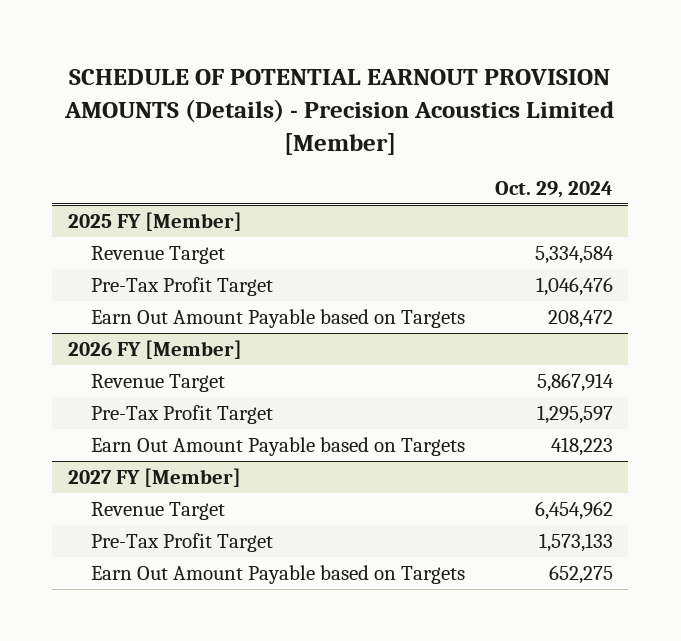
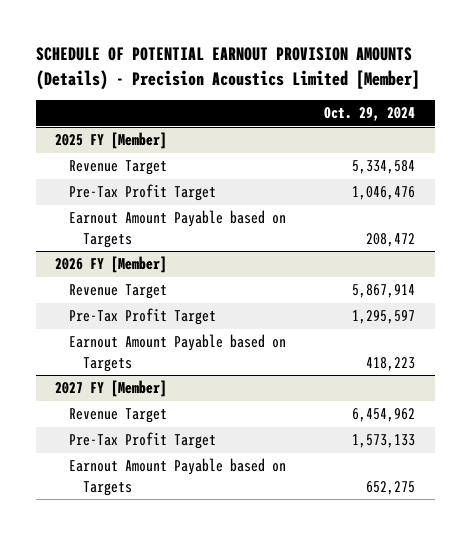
@ 2025 FY [Member]
- Earn Out Amount Payable based on Targets | 208,472
+ Earnout Amount Payable based on Targets | 208,472
@ 2026 FY [Member]
- Earn Out Amount Payable based on Targets | 418,223
+ Earnout Amount Payable based on Targets | 418,223
@ 2027 FY [Member]
- Earn Out Amount Payable based on Targets | 652,275
+ Earnout Amount Payable based on Targets | 652,275

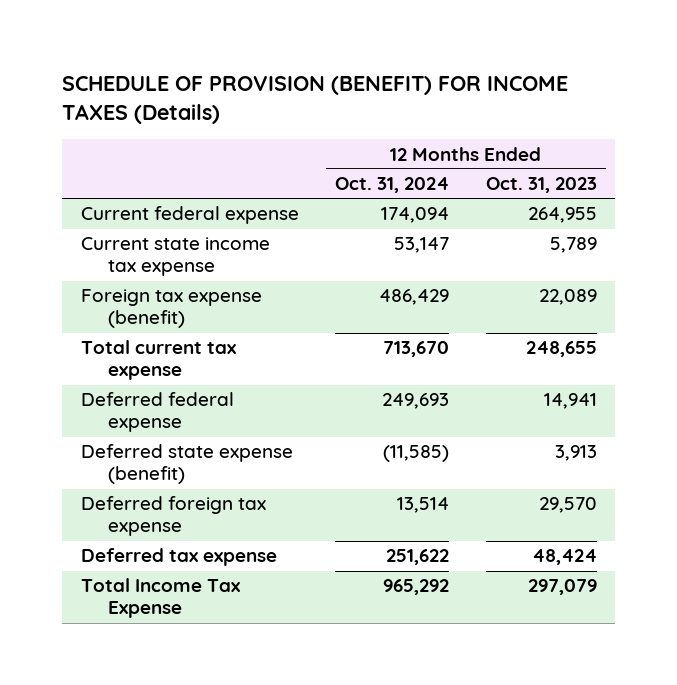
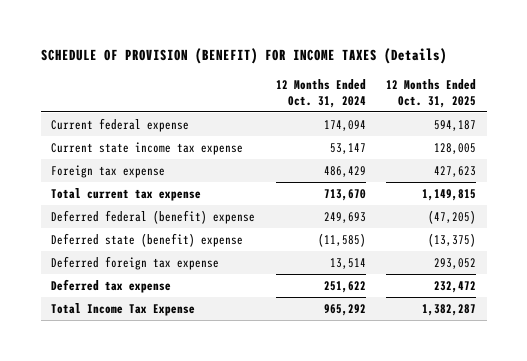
- | 12 Months Ended Oct. 31, 2024 | 12 Months Ended Oct. 31, 2023
+ | 12 Months Ended Oct. 31, 2024 | 12 Months Ended Oct. 31, 2025
- Foreign tax expense (benefit) | 486,429 | 22,089
+ Foreign tax expense | 486,429 | 427,623
- Deferred federal expense | 249,693 | 14,941
- Deferred state expense (benefit) | (11,585) | 3,913
+ Deferred federal (benefit) expense | 249,693 | (47,205)
+ Deferred state (benefit) expense | (11,585) | (13,375)

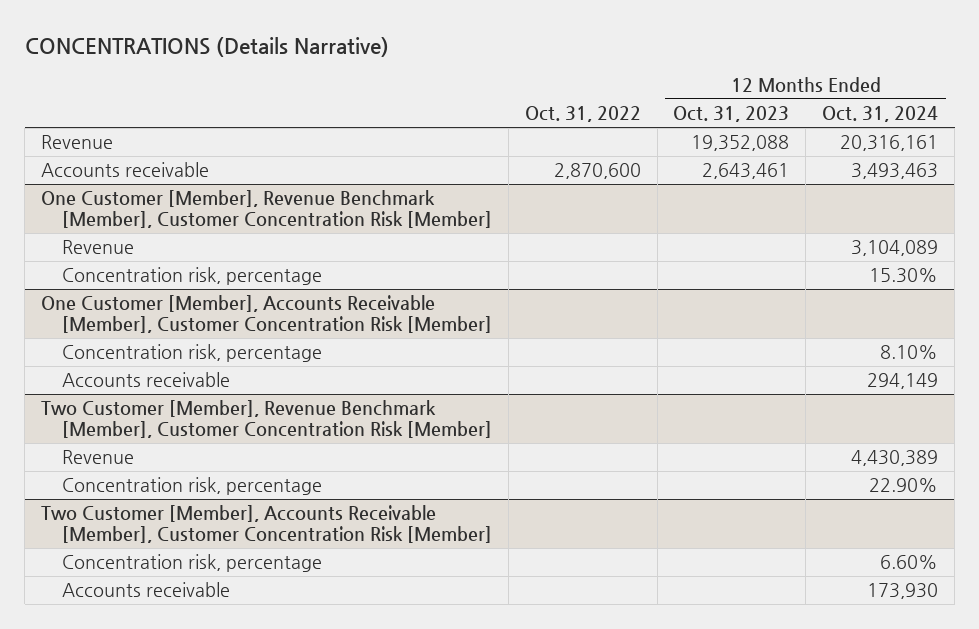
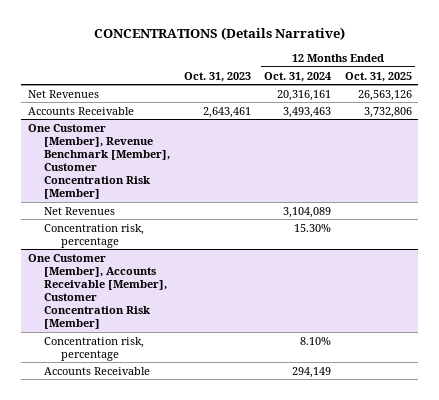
- | Oct. 31, 2022 | 12 Months Ended Oct. 31, 2023 | 12 Months Ended Oct. 31, 2024
+ | Oct. 31, 2023 | 12 Months Ended Oct. 31, 2024 | 12 Months Ended Oct. 31, 2025
- Revenue | | 19,352,088 | 20,316,161
- Accounts receivable | 2,870,600 | 2,643,461 | 3,493,463
+ Net Revenues | | 20,316,161 | 26,563,126
+ Accounts Receivable | 2,643,461 | 3,493,463 | 3,732,806
@ One Customer [Member], Revenue Benchmark [Member], Customer Concentration Risk [Member]
- Revenue | | | 3,104,089
+ Net Revenues | | 3,104,089 |
@ One Customer [Member], Accounts Receivable [Member], Customer Concentration Risk [Member]
- Accounts receivable | | | 294,149
- Two Customer [Member], Revenue Benchmark [Member], Customer Concentration Risk [Member]
- Revenue | | | 4,430,389
- Concentration risk, percentage | | | 22.90%
- Two Customer [Member], Accounts Receivable [Member], Customer Concentration Risk [Member]
- Concentration risk, percentage | | | 6.60%
- Accounts receivable | | | 173,930
@ One Customer [Member], Accounts Receivable [Member], Customer Concentration Risk [Member]
+ Accounts Receivable | | 294,149 |

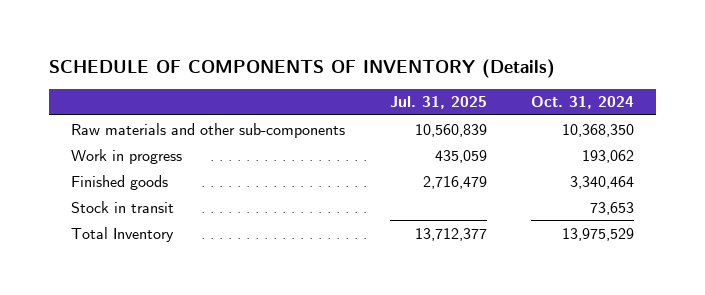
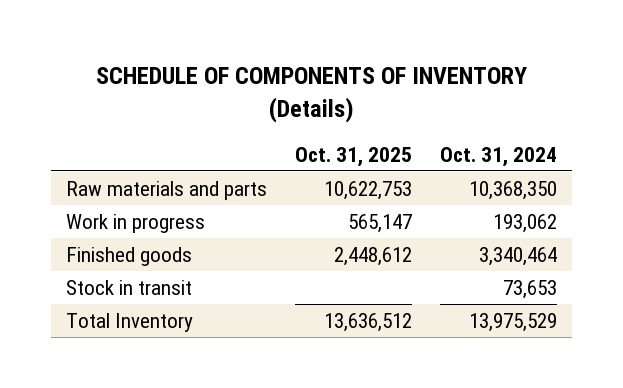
- | Jul. 31, 2025 | Oct. 31, 2024
+ | Oct. 31, 2025 | Oct. 31, 2024
- Raw materials and other sub-components | 10,560,839 | 10,368,350
+ Raw materials and parts | 10,622,753 | 10,368,350

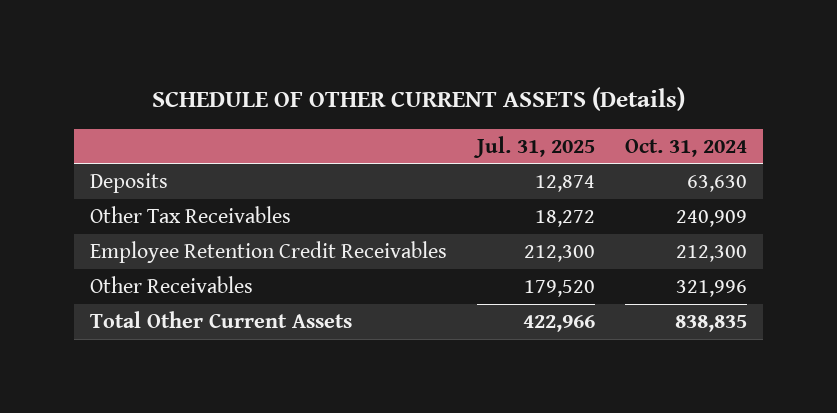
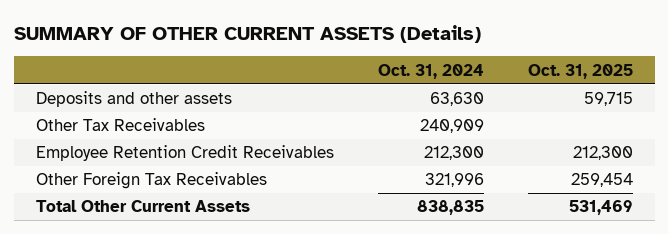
- SCHEDULE OF OTHER CURRENT ASSETS (Details)
+ SUMMARY OF OTHER CURRENT ASSETS (Details)
- | Jul. 31, 2025 | Oct. 31, 2024
+ | Oct. 31, 2024 | Oct. 31, 2025
- Deposits | 12,874 | 63,630
+ Deposits and other assets | 63,630 | 59,715
- Other Receivables | 179,520 | 321,996
+ Other Foreign Tax Receivables | 321,996 | 259,454

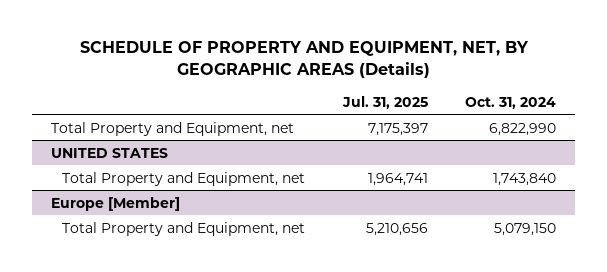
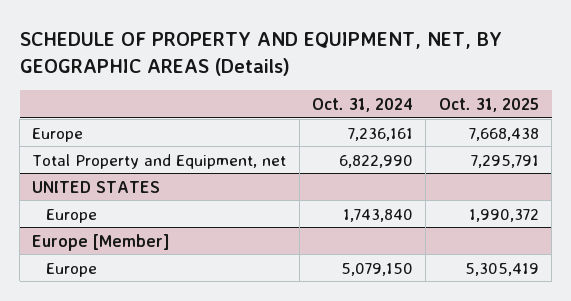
- | Jul. 31, 2025 | Oct. 31, 2024
+ | Oct. 31, 2024 | Oct. 31, 2025
+ Europe | 7,236,161 | 7,668,438
@ UNITED STATES
- Total Property and Equipment, net | 1,964,741 | 1,743,840
+ Europe | 1,743,840 | 1,990,372
@ Europe [Member]
- Total Property and Equipment, net | 5,210,656 | 5,079,150
+ Europe | 5,079,150 | 5,305,419

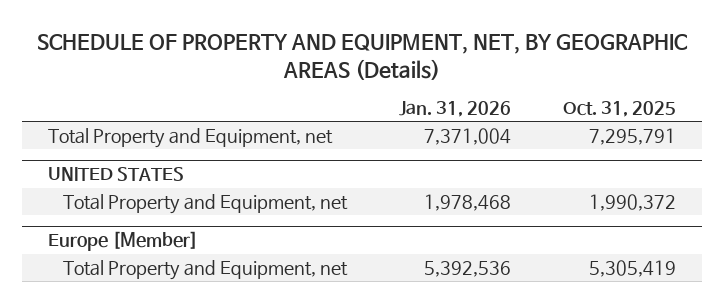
- | Oct. 31, 2024 | Oct. 31, 2025
+ | Jan. 31, 2026 | Oct. 31, 2025
- Europe | 7,236,161 | 7,668,438
@ UNITED STATES
- Europe | 1,743,840 | 1,990,372
+ Total Property and Equipment, net | 1,978,468 | 1,990,372
@ Europe [Member]
- Europe | 5,079,150 | 5,305,419
+ Total Property and Equipment, net | 5,392,536 | 5,305,419

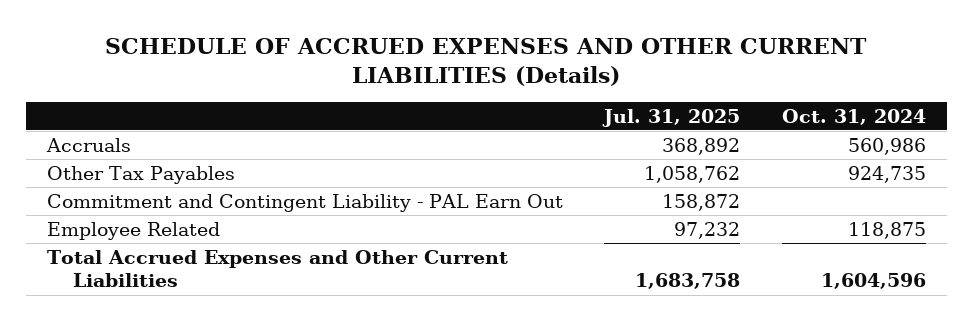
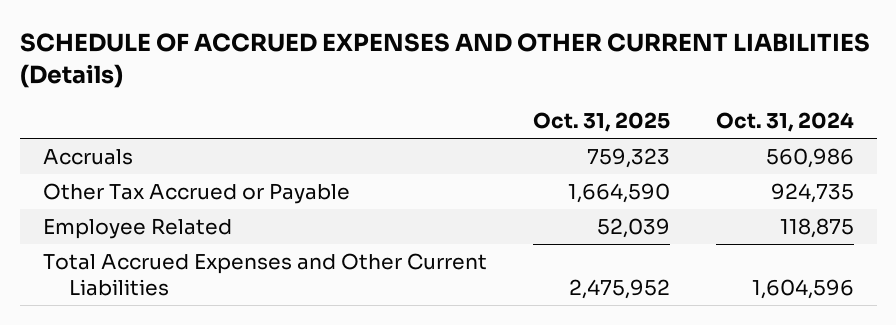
- | Jul. 31, 2025 | Oct. 31, 2024
+ | Oct. 31, 2025 | Oct. 31, 2024
- Other Tax Payables | 1,058,762 | 924,735
- Commitment and Contingent Liability - PAL Earn Out | 158,872 |
+ Other Tax Accrued or Payable | 1,664,590 | 924,735

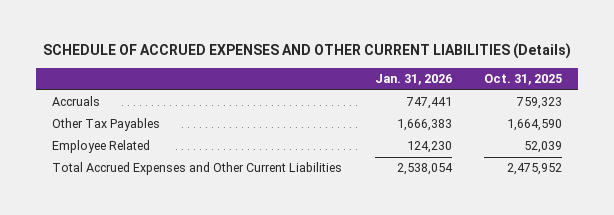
- | Oct. 31, 2025 | Oct. 31, 2024
+ | Jan. 31, 2026 | Oct. 31, 2025
- Other Tax Accrued or Payable | 1,664,590 | 924,735
+ Other Tax Payables | 1,666,383 | 1,664,590

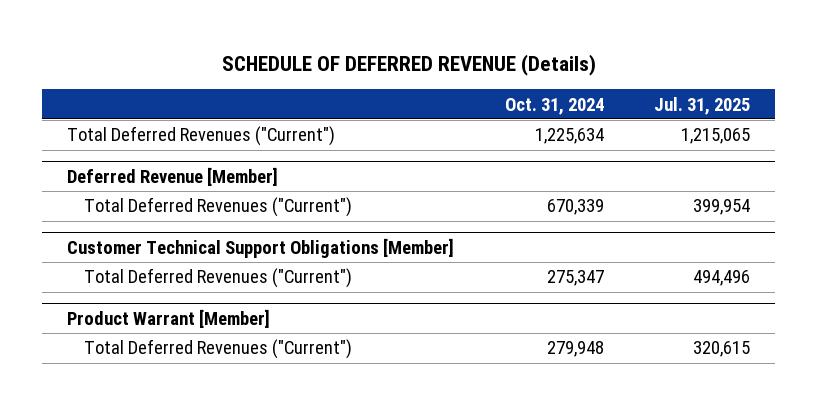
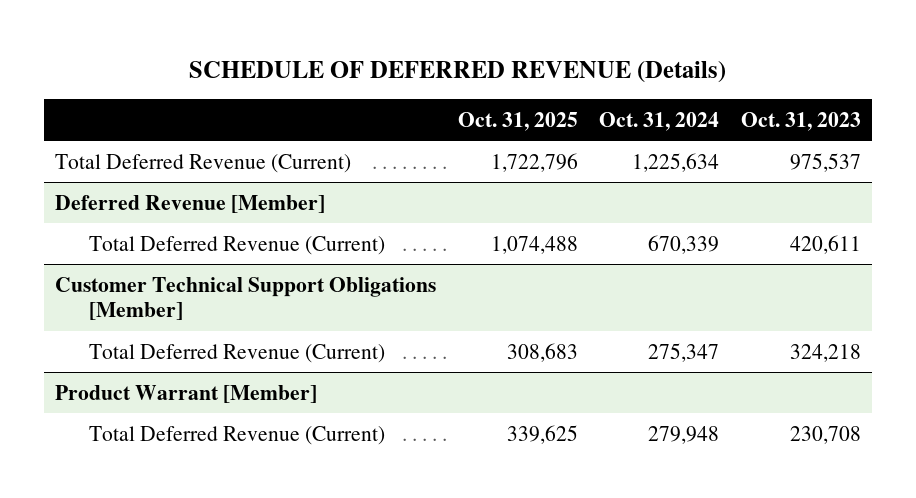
- | Oct. 31, 2024 | Jul. 31, 2025
+ | Oct. 31, 2025 | Oct. 31, 2024 | Oct. 31, 2023
- Total Deferred Revenues ("Current") | 1,225,634 | 1,215,065
+ Total Deferred Revenue (Current) | 1,722,796 | 1,225,634 | 975,537
@ Deferred Revenue [Member]
- Total Deferred Revenues ("Current") | 670,339 | 399,954
+ Total Deferred Revenue (Current) | 1,074,488 | 670,339 | 420,611
@ Customer Technical Support Obligations [Member]
- Total Deferred Revenues ("Current") | 275,347 | 494,496
+ Total Deferred Revenue (Current) | 308,683 | 275,347 | 324,218
@ Product Warrant [Member]
- Total Deferred Revenues ("Current") | 279,948 | 320,615
+ Total Deferred Revenue (Current) | 339,625 | 279,948 | 230,708

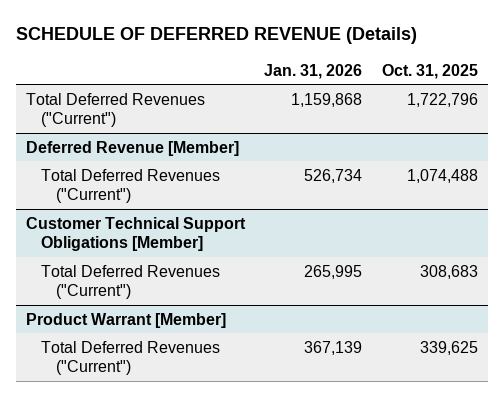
- | Oct. 31, 2025 | Oct. 31, 2024 | Oct. 31, 2023
+ | Jan. 31, 2026 | Oct. 31, 2025
- Total Deferred Revenue (Current) | 1,722,796 | 1,225,634 | 975,537
+ Total Deferred Revenues ("Current") | 1,159,868 | 1,722,796
@ Deferred Revenue [Member]
- Total Deferred Revenue (Current) | 1,074,488 | 670,339 | 420,611
+ Total Deferred Revenues ("Current") | 526,734 | 1,074,488
@ Customer Technical Support Obligations [Member]
- Total Deferred Revenue (Current) | 308,683 | 275,347 | 324,218
+ Total Deferred Revenues ("Current") | 265,995 | 308,683
@ Product Warrant [Member]
- Total Deferred Revenue (Current) | 339,625 | 279,948 | 230,708
+ Total Deferred Revenues ("Current") | 367,139 | 339,625

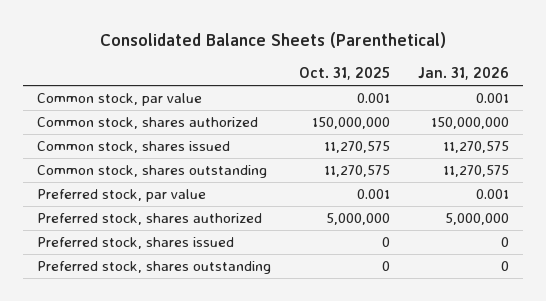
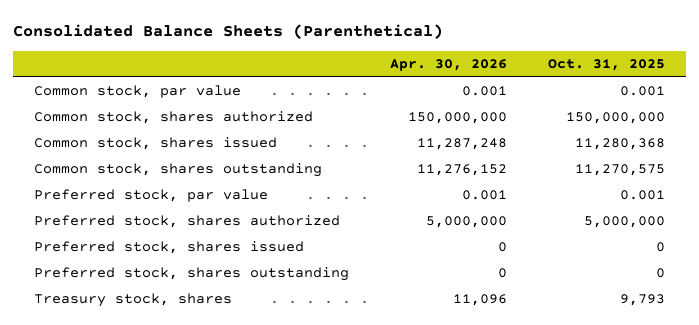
- | Oct. 31, 2025 | Jan. 31, 2026
+ | Apr. 30, 2026 | Oct. 31, 2025
- Common stock, shares issued | 11,270,575 | 11,270,575
+ Common stock, shares issued | 11,287,248 | 11,280,368
+ Treasury stock, shares | 11,096 | 9,793

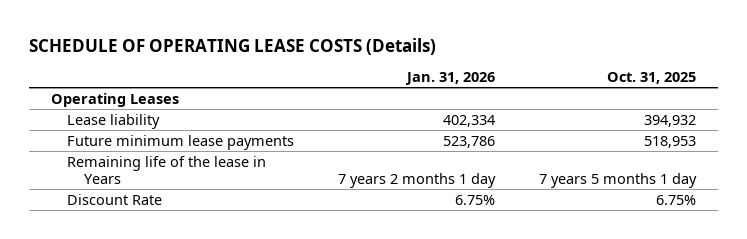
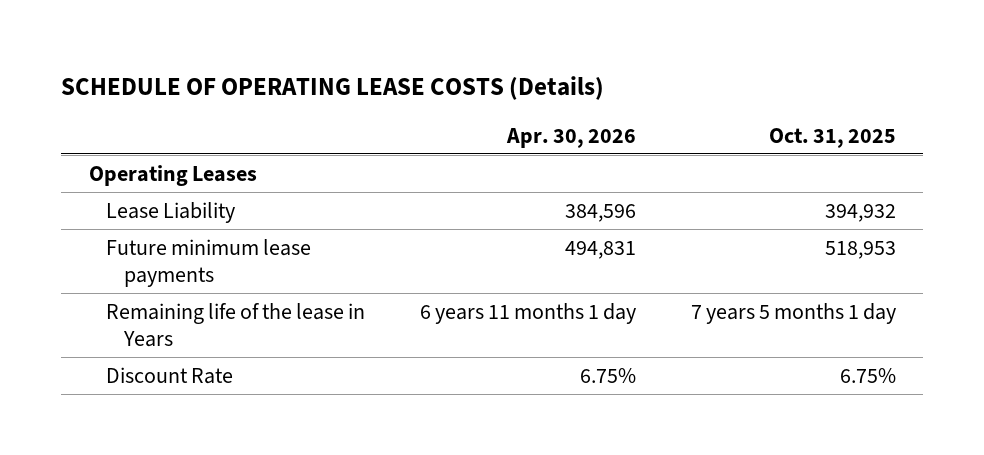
- | Jan. 31, 2026 | Oct. 31, 2025
+ | Apr. 30, 2026 | Oct. 31, 2025
- Lease liability | 402,334 | 394,932
+ Lease Liability | 384,596 | 394,932

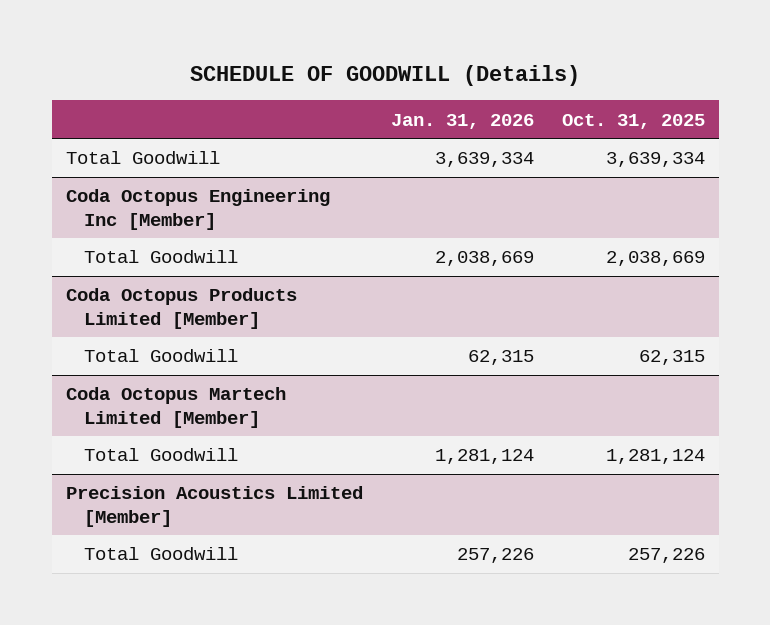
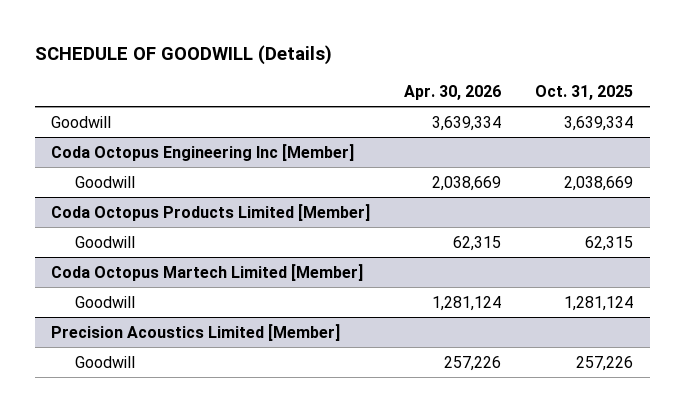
- | Jan. 31, 2026 | Oct. 31, 2025
+ | Apr. 30, 2026 | Oct. 31, 2025
- Total Goodwill | 3,639,334 | 3,639,334
+ Goodwill | 3,639,334 | 3,639,334
@ Coda Octopus Engineering Inc [Member]
- Total Goodwill | 2,038,669 | 2,038,669
+ Goodwill | 2,038,669 | 2,038,669
@ Coda Octopus Products Limited [Member]
- Total Goodwill | 62,315 | 62,315
+ Goodwill | 62,315 | 62,315
@ Coda Octopus Martech Limited [Member]
- Total Goodwill | 1,281,124 | 1,281,124
+ Goodwill | 1,281,124 | 1,281,124
@ Precision Acoustics Limited [Member]
- Total Goodwill | 257,226 | 257,226
+ Goodwill | 257,226 | 257,226

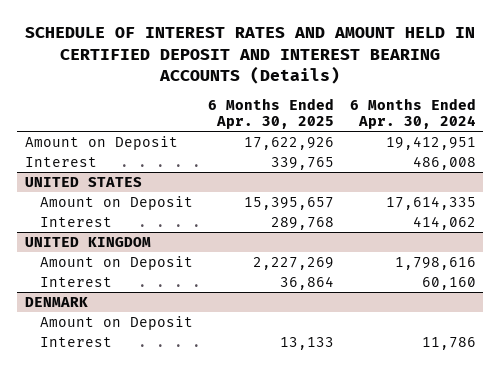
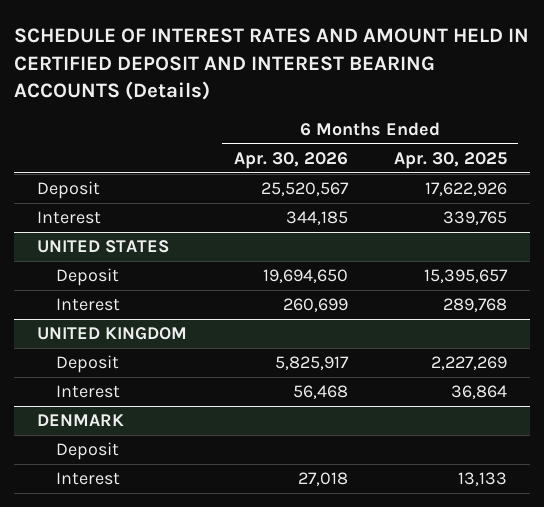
- | 6 Months Ended Apr. 30, 2025 | 6 Months Ended Apr. 30, 2024
+ | 6 Months Ended Apr. 30, 2026 | 6 Months Ended Apr. 30, 2025
- Amount on Deposit | 17,622,926 | 19,412,951
+ Deposit | 25,520,567 | 17,622,926
@ UNITED STATES
- Amount on Deposit | 15,395,657 | 17,614,335
+ Deposit | 19,694,650 | 15,395,657
@ UNITED KINGDOM
- Amount on Deposit | 2,227,269 | 1,798,616
+ Deposit | 5,825,917 | 2,227,269
@ DENMARK
- Amount on Deposit
+ Deposit

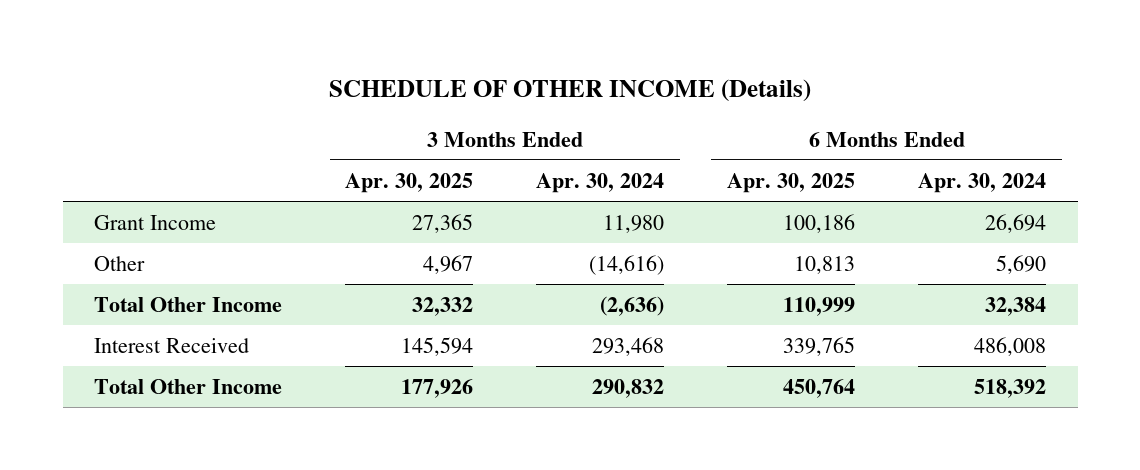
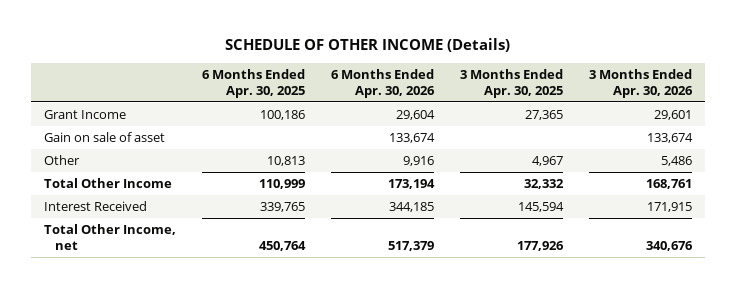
- | 3 Months Ended Apr. 30, 2025 | 3 Months Ended Apr. 30, 2024 | 6 Months Ended Apr. 30, 2025 | 6 Months Ended Apr. 30, 2024
+ | 6 Months Ended Apr. 30, 2025 | 6 Months Ended Apr. 30, 2026 | 3 Months Ended Apr. 30, 2025 | 3 Months Ended Apr. 30, 2026
+ Gain on sale of asset | | 133,674 | | 133,674
- Total Other Income | 177,926 | 290,832 | 450,764 | 518,392
+ Total Other Income, net | 450,764 | 517,379 | 177,926 | 340,676

